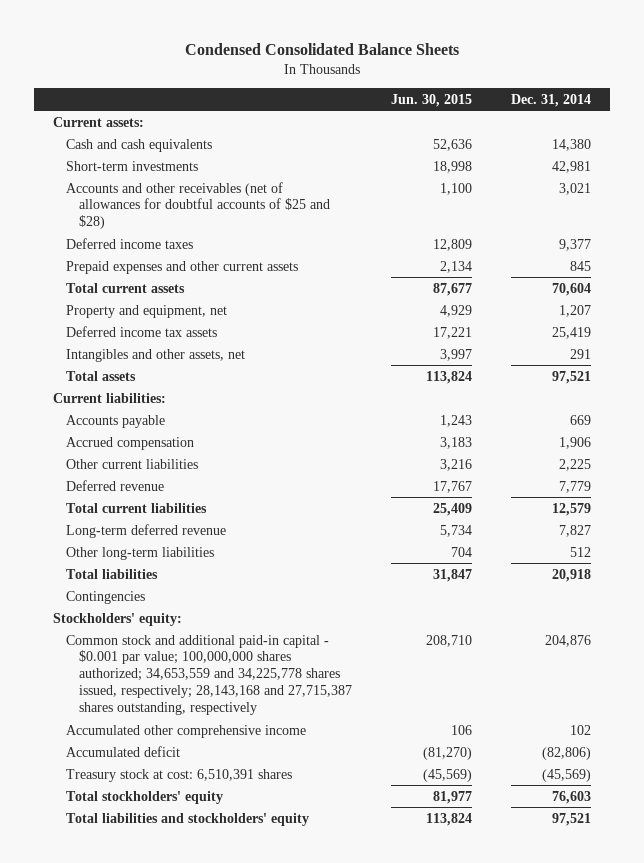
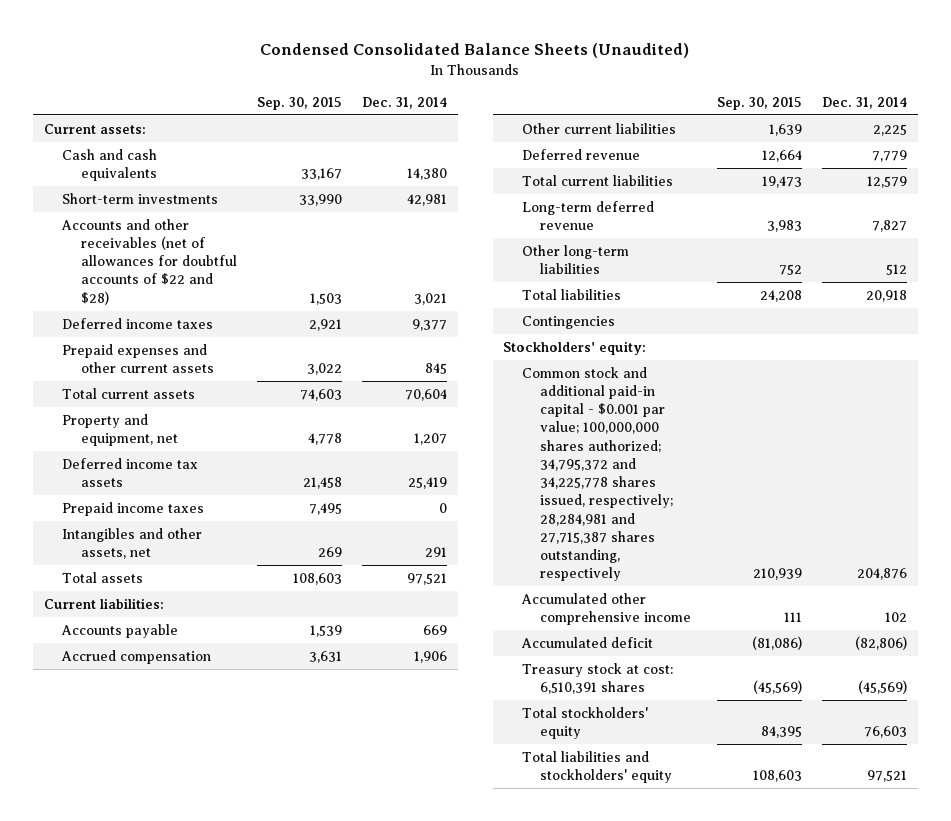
- Condensed Consolidated Balance Sheets
+ Condensed Consolidated Balance Sheets (Unaudited)
- | Jun. 30, 2015 | Dec. 31, 2014
+ | Sep. 30, 2015 | Dec. 31, 2014
- Accounts and other receivables (net of allowances for doubtful accounts of $25 and $28) | 1,100 | 3,021
+ Accounts and other receivables (net of allowances for doubtful accounts of $22 and $28) | 1,503 | 3,021
+ Prepaid income taxes | 7,495 | 0
- Common stock and additional paid-in capital - $0.001 par value; 100,000,000 shares authorized; 34,653,559 and 34,225,778 shares issued, respectively; 28,143,168 and 27,715,387 shares outstanding, respectively | 208,710 | 204,876
+ Common stock and additional paid-in capital - $0.001 par value; 100,000,000 shares authorized; 34,795,372 and 34,225,778 shares issued, respectively; 28,284,981 and 27,715,387 shares outstanding, respectively | 210,939 | 204,876

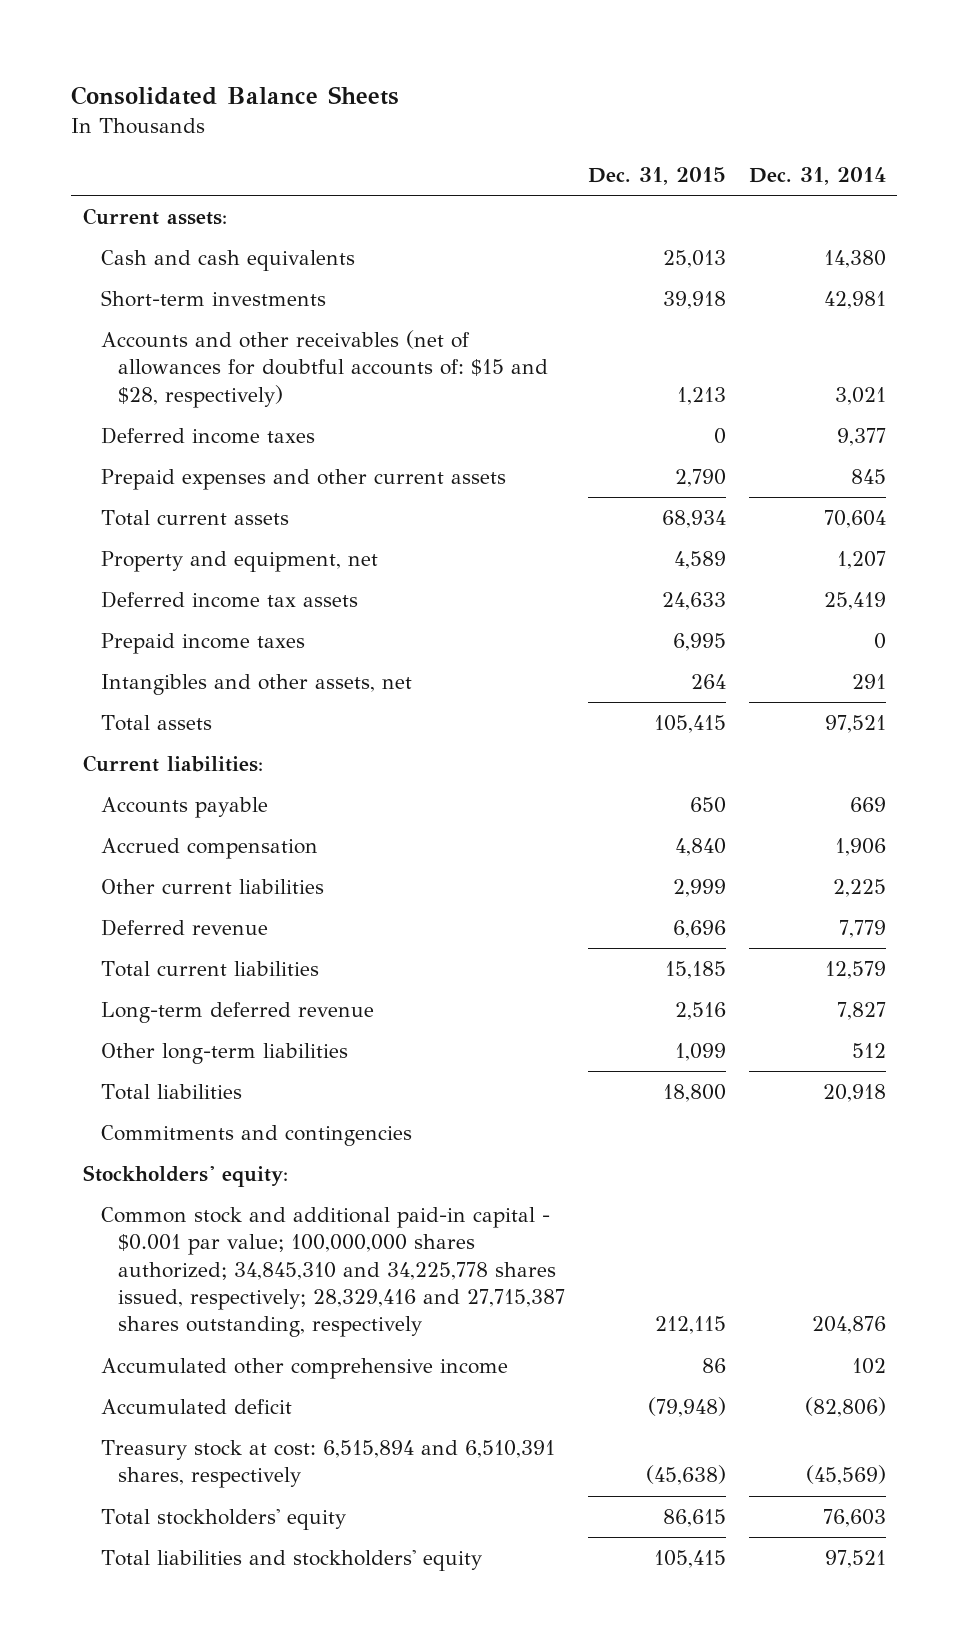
- Condensed Consolidated Balance Sheets (Unaudited)
+ Consolidated Balance Sheets
- | Sep. 30, 2015 | Dec. 31, 2014
+ | Dec. 31, 2015 | Dec. 31, 2014
- Accounts and other receivables (net of allowances for doubtful accounts of $22 and $28) | 1,503 | 3,021
+ Accounts and other receivables (net of allowances for doubtful accounts of: $15 and $28, respectively) | 1,213 | 3,021
- Contingencies
+ Commitments and contingencies
- Common stock and additional paid-in capital - $0.001 par value; 100,000,000 shares authorized; 34,795,372 and 34,225,778 shares issued, respectively; 28,284,981 and 27,715,387 shares outstanding, respectively | 210,939 | 204,876
+ Common stock and additional paid-in capital - $0.001 par value; 100,000,000 shares authorized; 34,845,310 and 34,225,778 shares issued, respectively; 28,329,416 and 27,715,387 shares outstanding, respectively | 212,115 | 204,876
- Treasury stock at cost: 6,510,391 shares | (45,569) | (45,569)
+ Treasury stock at cost: 6,515,894 and 6,510,391 shares, respectively | (45,638) | (45,569)

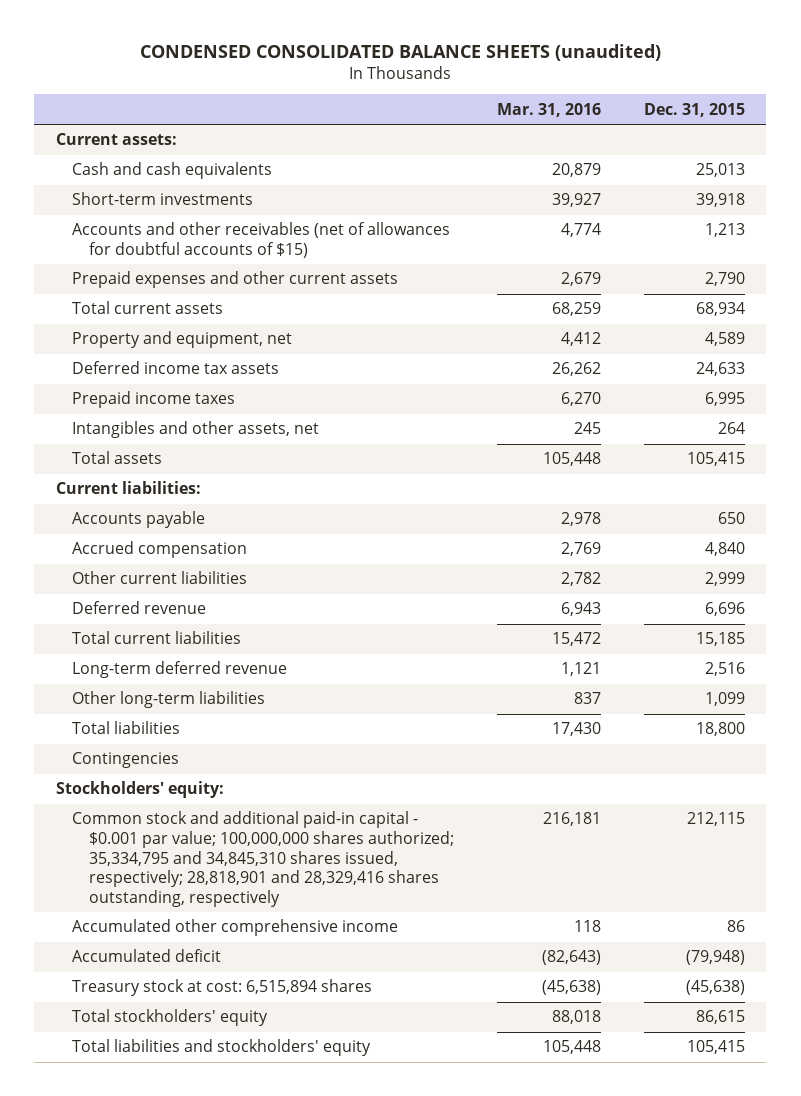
- Consolidated Balance Sheets
+ CONDENSED CONSOLIDATED BALANCE SHEETS (unaudited)
- | Dec. 31, 2015 | Dec. 31, 2014
+ | Mar. 31, 2016 | Dec. 31, 2015
- Accounts and other receivables (net of allowances for doubtful accounts of: $15 and $28, respectively) | 1,213 | 3,021
- Deferred income taxes | 0 | 9,377
+ Accounts and other receivables (net of allowances for doubtful accounts of $15) | 4,774 | 1,213
- Commitments and contingencies
+ Contingencies
- Common stock and additional paid-in capital - $0.001 par value; 100,000,000 shares authorized; 34,845,310 and 34,225,778 shares issued, respectively; 28,329,416 and 27,715,387 shares outstanding, respectively | 212,115 | 204,876
+ Common stock and additional paid-in capital - $0.001 par value; 100,000,000 shares authorized; 35,334,795 and 34,845,310 shares issued, respectively; 28,818,901 and 28,329,416 shares outstanding, respectively | 216,181 | 212,115
- Treasury stock at cost: 6,515,894 and 6,510,391 shares, respectively | (45,638) | (45,569)
+ Treasury stock at cost: 6,515,894 shares | (45,638) | (45,638)

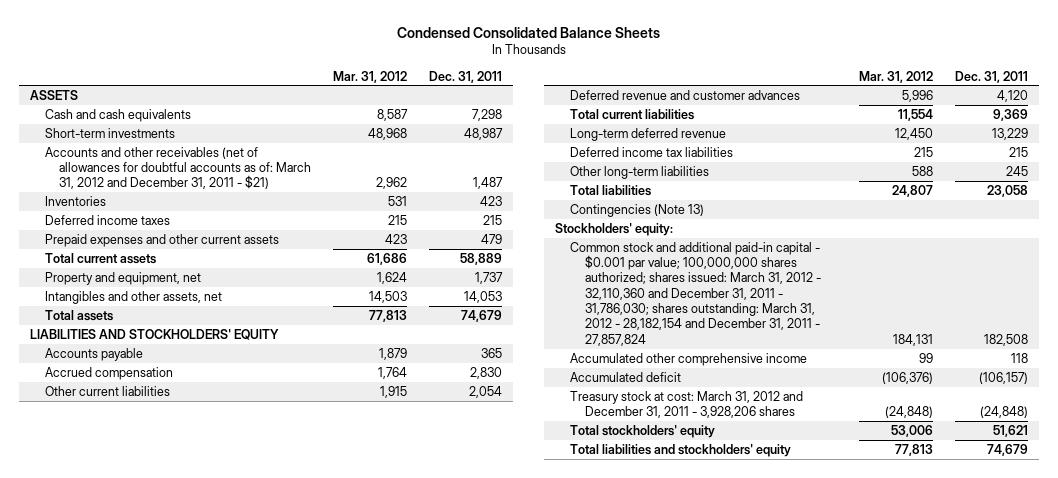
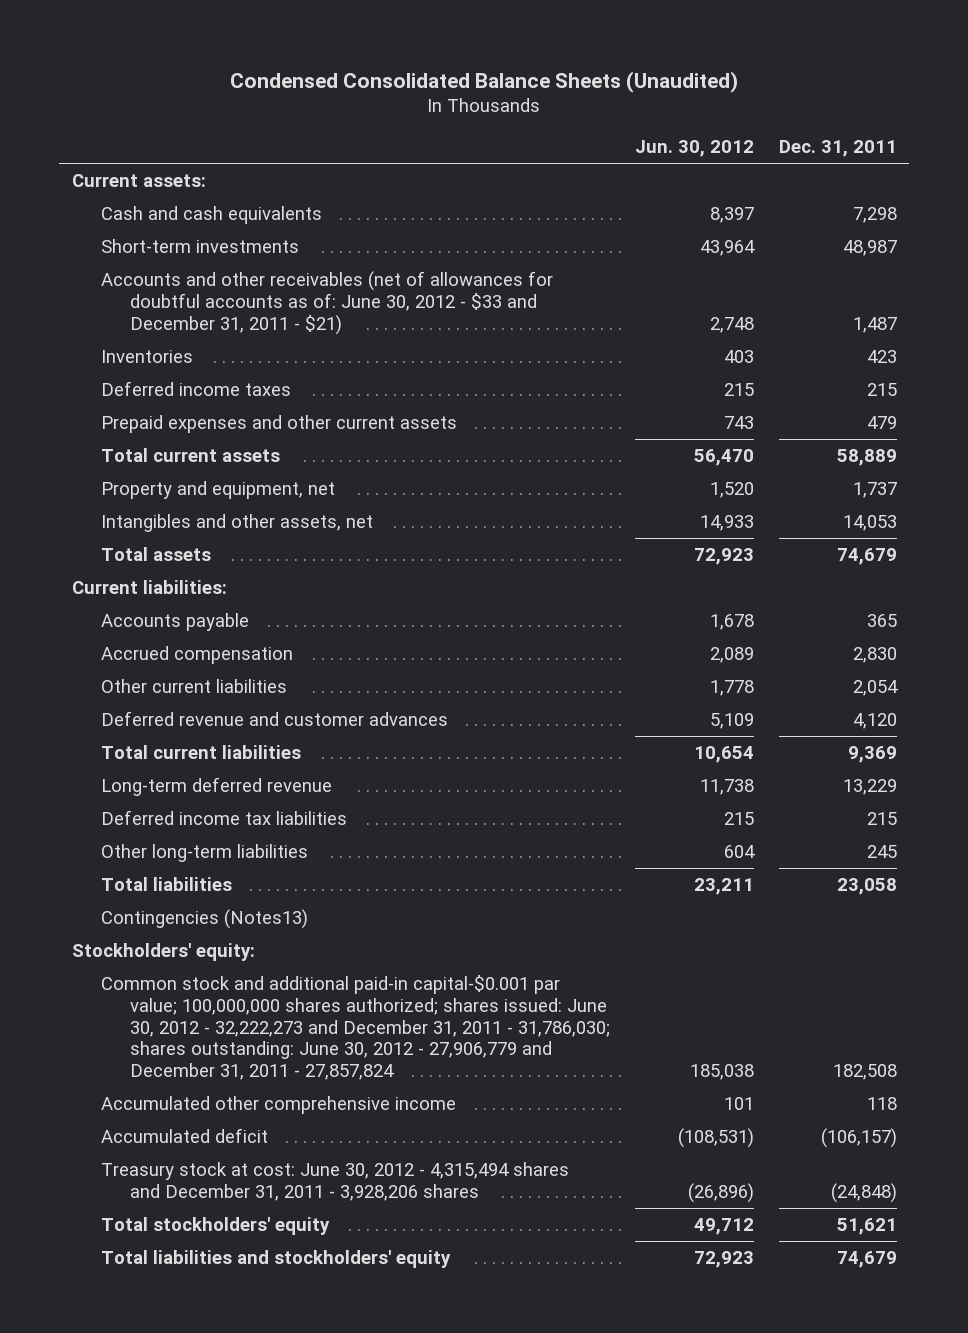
- Condensed Consolidated Balance Sheets
+ Condensed Consolidated Balance Sheets (Unaudited)
- | Mar. 31, 2012 | Dec. 31, 2011
+ | Jun. 30, 2012 | Dec. 31, 2011
- ASSETS
+ Current assets:
- Accounts and other receivables (net of allowances for doubtful accounts as of: March 31, 2012 and December 31, 2011 - $21) | 2,962 | 1,487
+ Accounts and other receivables (net of allowances for doubtful accounts as of: June 30, 2012 - $33 and December 31, 2011 - $21) | 2,748 | 1,487
- LIABILITIES AND STOCKHOLDERS' EQUITY
+ Current liabilities:
- Contingencies (Note 13)
+ Contingencies (Notes13)
- Common stock and additional paid-in capital - $0.001 par value; 100,000,000 shares authorized; shares issued: March 31, 2012 - 32,110,360 and December 31, 2011 - 31,786,030; shares outstanding: March 31, 2012 - 28,182,154 and December 31, 2011 - 27,857,824 | 184,131 | 182,508
+ Common stock and additional paid-in capital-$0.001 par value; 100,000,000 shares authorized; shares issued: June 30, 2012 - 32,222,273 and December 31, 2011 - 31,786,030; shares outstanding: June 30, 2012 - 27,906,779 and December 31, 2011 - 27,857,824 | 185,038 | 182,508
- Treasury stock at cost: March 31, 2012 and December 31, 2011 - 3,928,206 shares | (24,848) | (24,848)
+ Treasury stock at cost: June 30, 2012 - 4,315,494 shares and December 31, 2011 - 3,928,206 shares | (26,896) | (24,848)

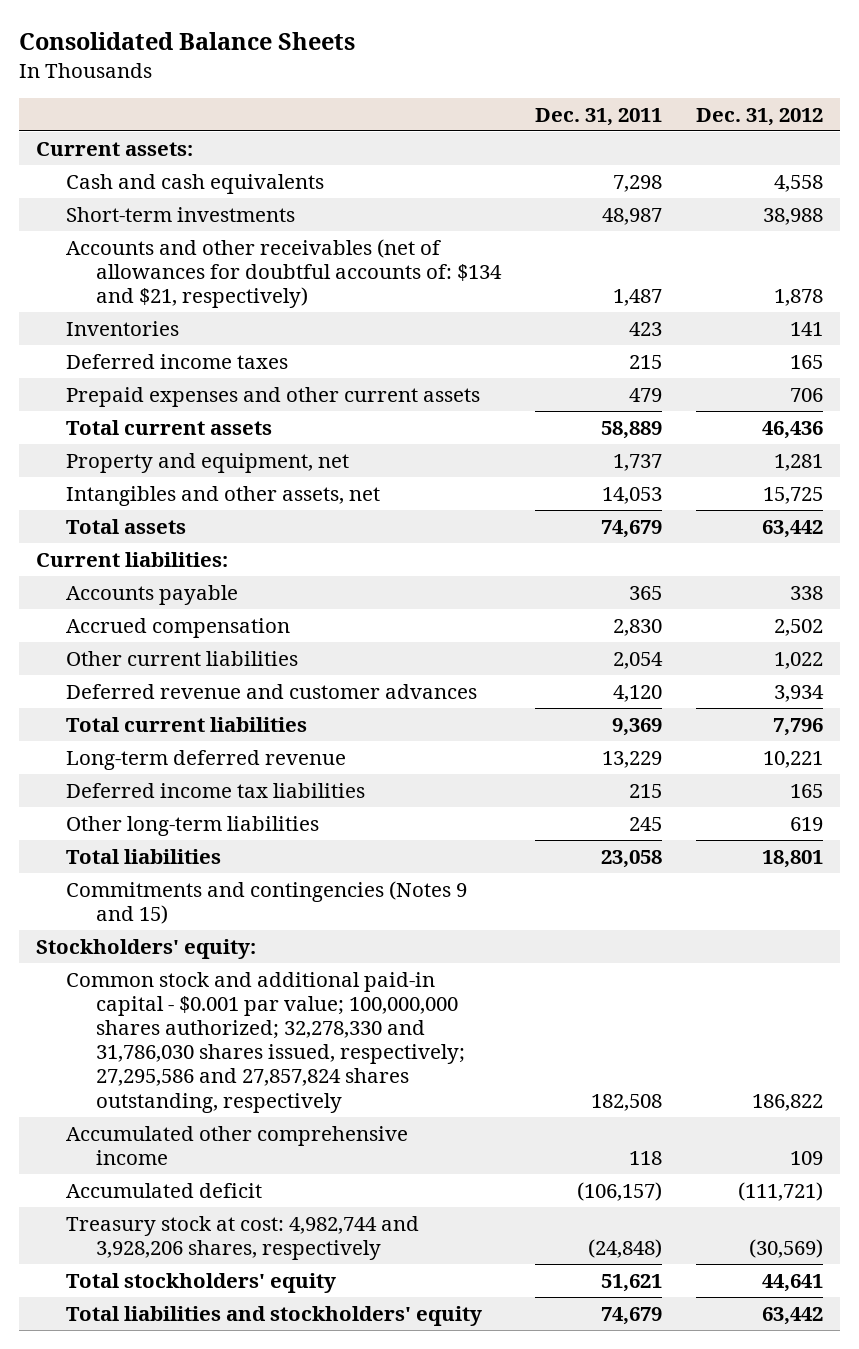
- Condensed Consolidated Balance Sheets (Unaudited)
+ Consolidated Balance Sheets
- | Jun. 30, 2012 | Dec. 31, 2011
+ | Dec. 31, 2011 | Dec. 31, 2012
- Accounts and other receivables (net of allowances for doubtful accounts as of: June 30, 2012 - $33 and December 31, 2011 - $21) | 2,748 | 1,487
+ Accounts and other receivables (net of allowances for doubtful accounts of: $134 and $21, respectively) | 1,487 | 1,878
- Contingencies (Notes13)
+ Commitments and contingencies (Notes 9 and 15)
- Common stock and additional paid-in capital-$0.001 par value; 100,000,000 shares authorized; shares issued: June 30, 2012 - 32,222,273 and December 31, 2011 - 31,786,030; shares outstanding: June 30, 2012 - 27,906,779 and December 31, 2011 - 27,857,824 | 185,038 | 182,508
+ Common stock and additional paid-in capital - $0.001 par value; 100,000,000 shares authorized; 32,278,330 and 31,786,030 shares issued, respectively; 27,295,586 and 27,857,824 shares outstanding, respectively | 182,508 | 186,822
- Treasury stock at cost: June 30, 2012 - 4,315,494 shares and December 31, 2011 - 3,928,206 shares | (26,896) | (24,848)
+ Treasury stock at cost: 4,982,744 and 3,928,206 shares, respectively | (24,848) | (30,569)

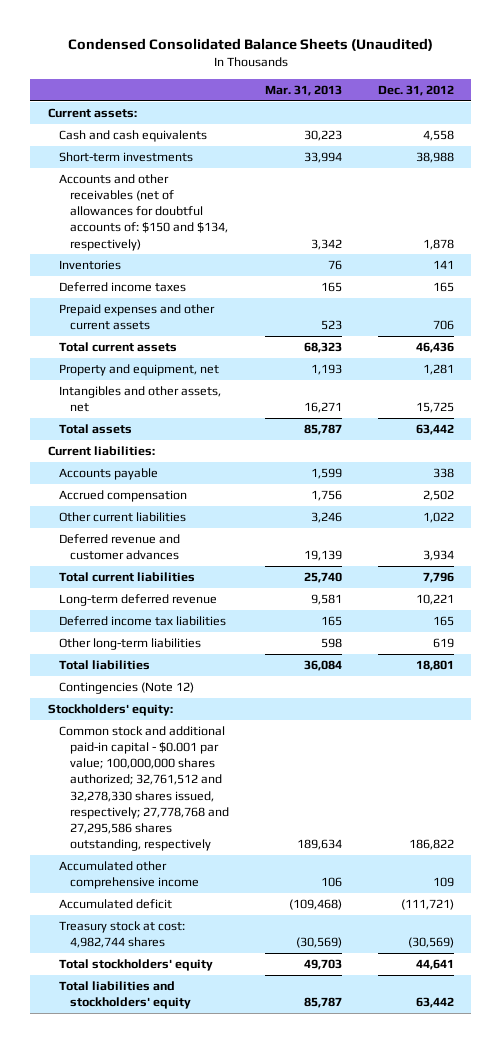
- Consolidated Balance Sheets
+ Condensed Consolidated Balance Sheets (Unaudited)
- | Dec. 31, 2011 | Dec. 31, 2012
+ | Mar. 31, 2013 | Dec. 31, 2012
- Accounts and other receivables (net of allowances for doubtful accounts of: $134 and $21, respectively) | 1,487 | 1,878
+ Accounts and other receivables (net of allowances for doubtful accounts of: $150 and $134, respectively) | 3,342 | 1,878
- Commitments and contingencies (Notes 9 and 15)
+ Contingencies (Note 12)
- Common stock and additional paid-in capital - $0.001 par value; 100,000,000 shares authorized; 32,278,330 and 31,786,030 shares issued, respectively; 27,295,586 and 27,857,824 shares outstanding, respectively | 182,508 | 186,822
+ Common stock and additional paid-in capital - $0.001 par value; 100,000,000 shares authorized; 32,761,512 and 32,278,330 shares issued, respectively; 27,778,768 and 27,295,586 shares outstanding, respectively | 189,634 | 186,822
- Treasury stock at cost: 4,982,744 and 3,928,206 shares, respectively | (24,848) | (30,569)
+ Treasury stock at cost: 4,982,744 shares | (30,569) | (30,569)

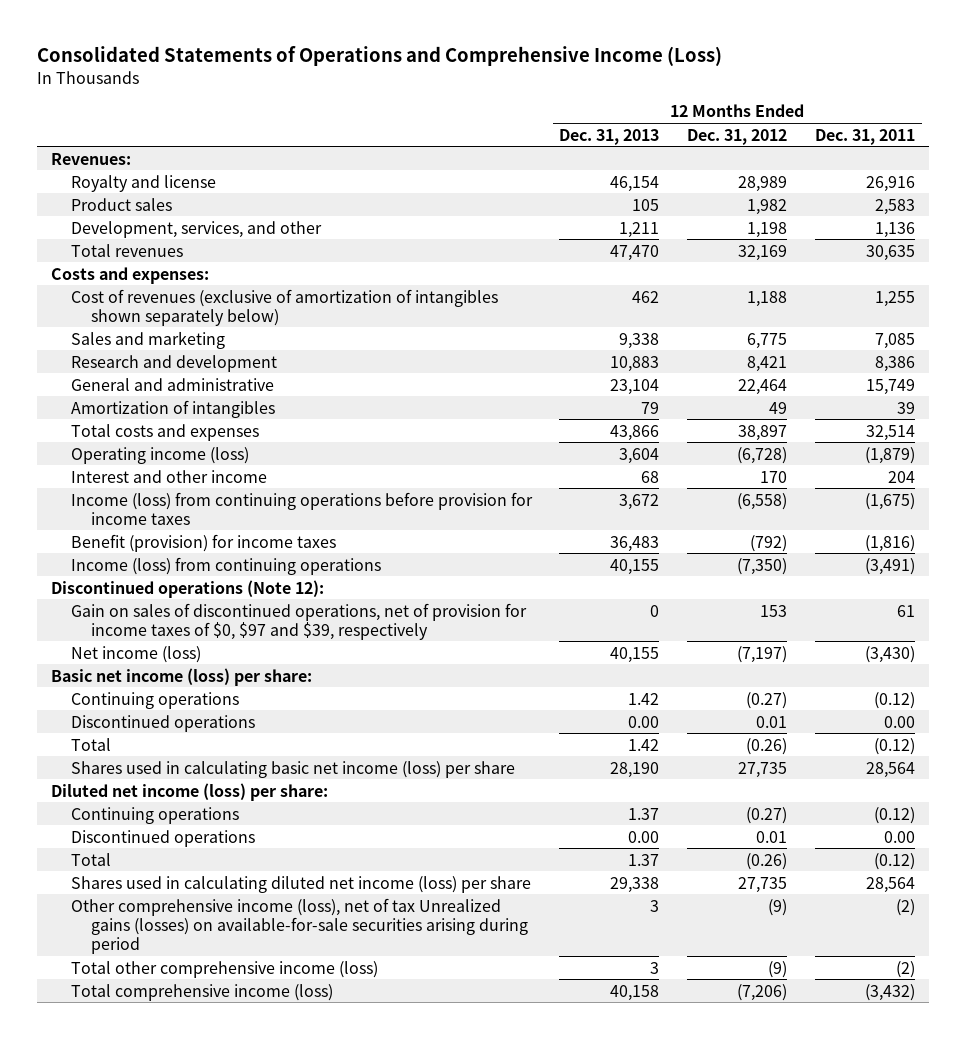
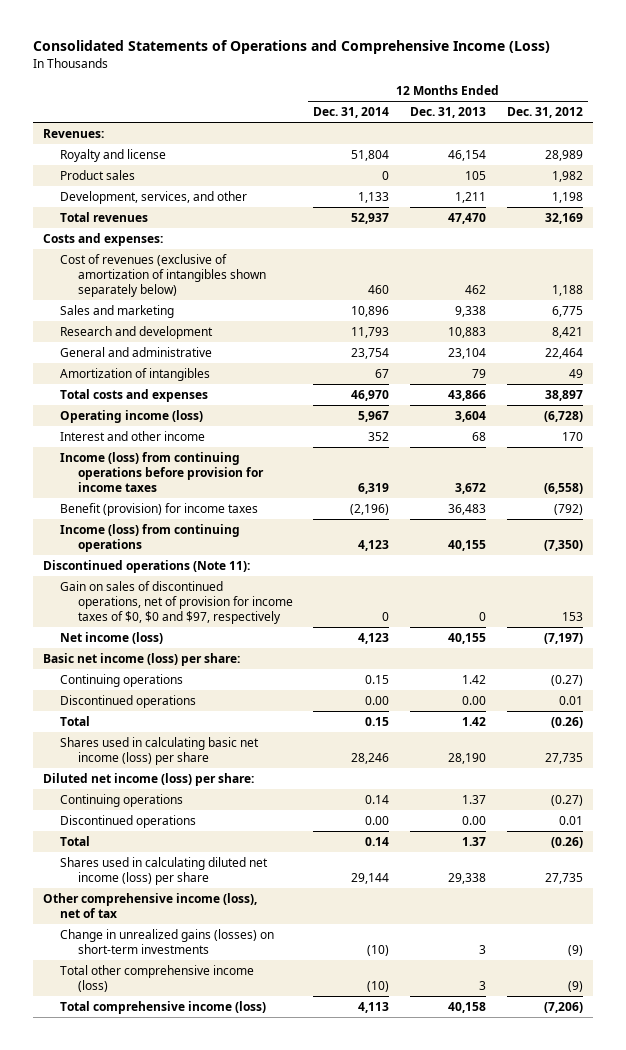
- | 12 Months Ended Dec. 31, 2013 | 12 Months Ended Dec. 31, 2012 | 12 Months Ended Dec. 31, 2011
+ | 12 Months Ended Dec. 31, 2014 | 12 Months Ended Dec. 31, 2013 | 12 Months Ended Dec. 31, 2012
- Discontinued operations (Note 12):
- Gain on sales of discontinued operations, net of provision for income taxes of $0, $97 and $39, respectively | 0 | 153 | 61
+ Discontinued operations (Note 11):
+ Gain on sales of discontinued operations, net of provision for income taxes of $0, $0 and $97, respectively | 0 | 0 | 153
- Other comprehensive income (loss), net of tax Unrealized gains (losses) on available-for-sale securities arising during period | 3 | (9) | (2)
+ Other comprehensive income (loss), net of tax
+ Change in unrealized gains (losses) on short-term investments | (10) | 3 | (9)

